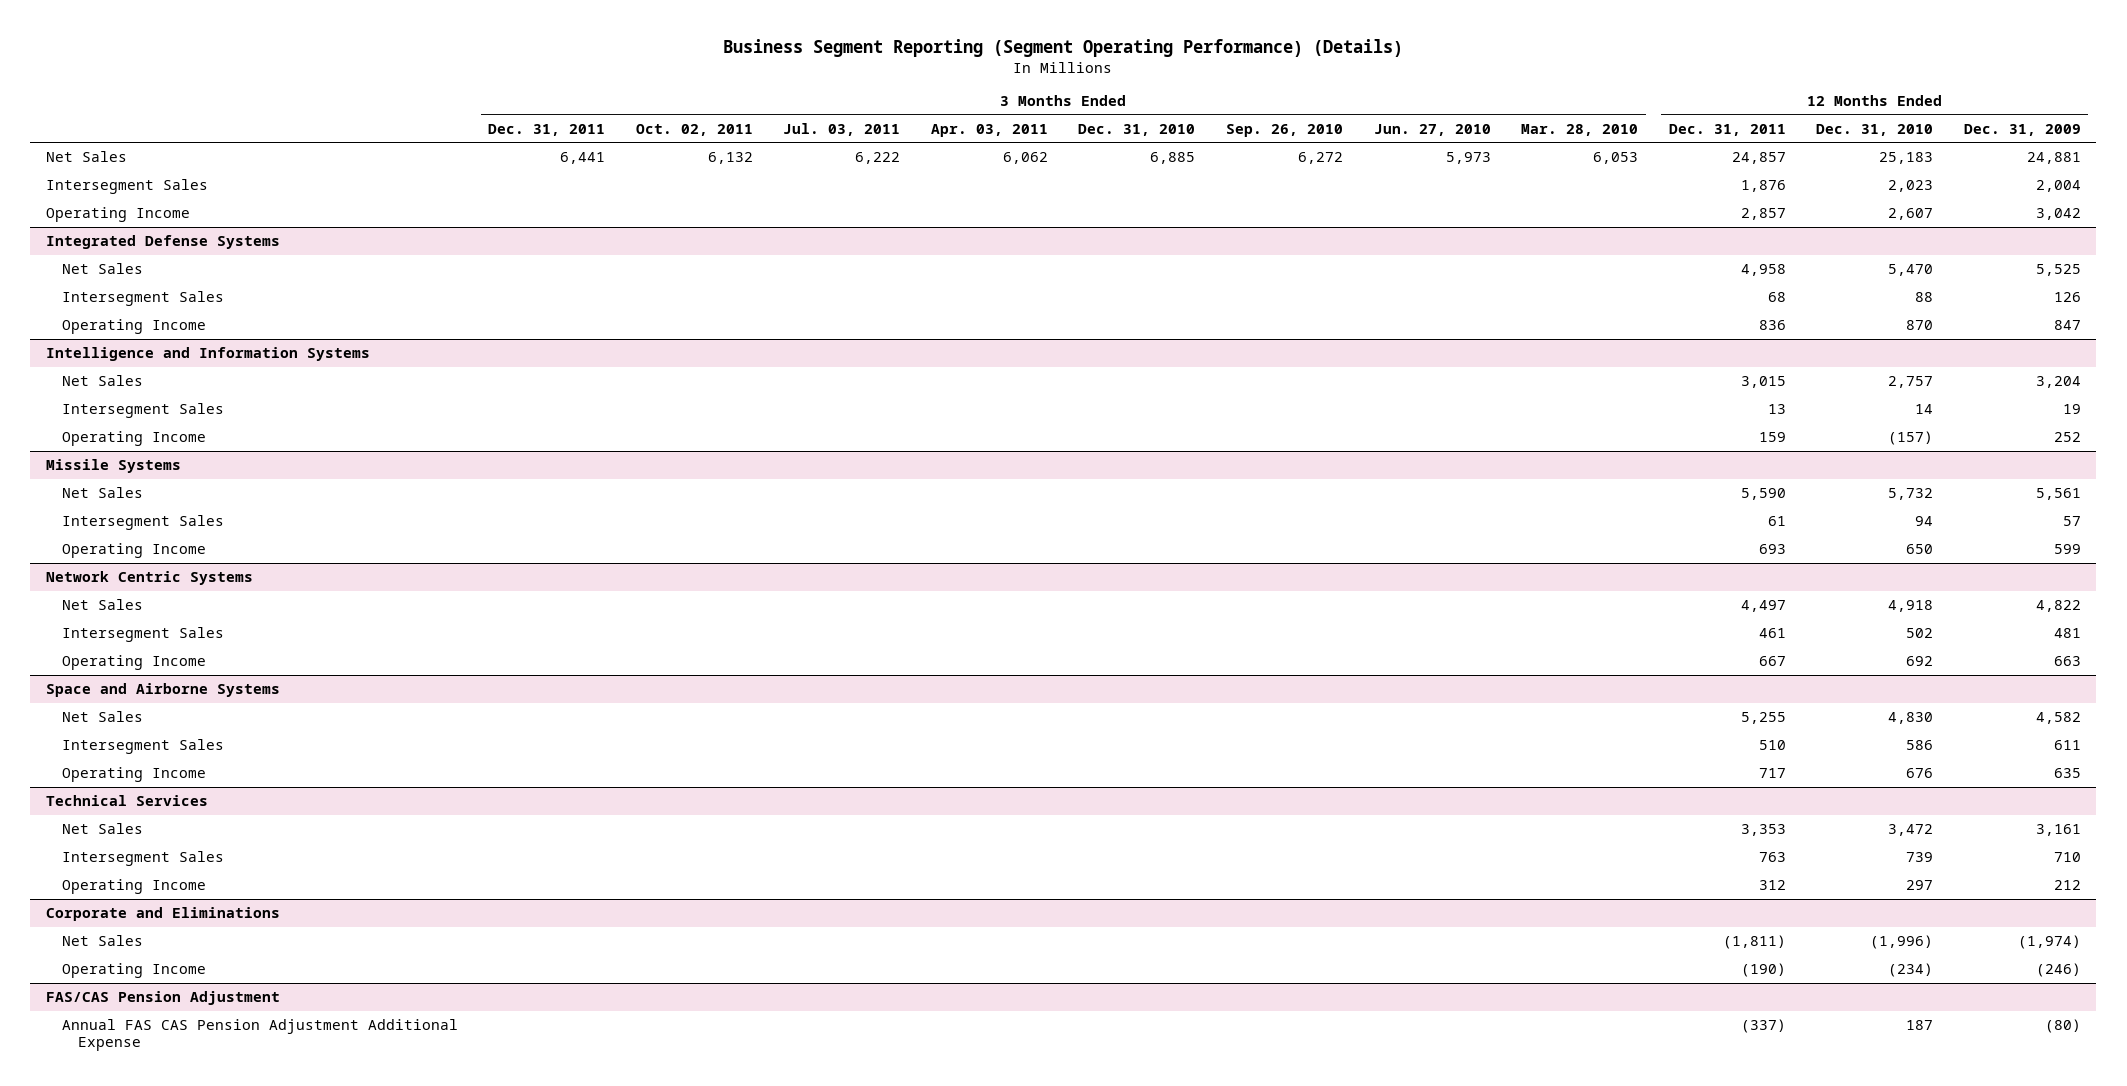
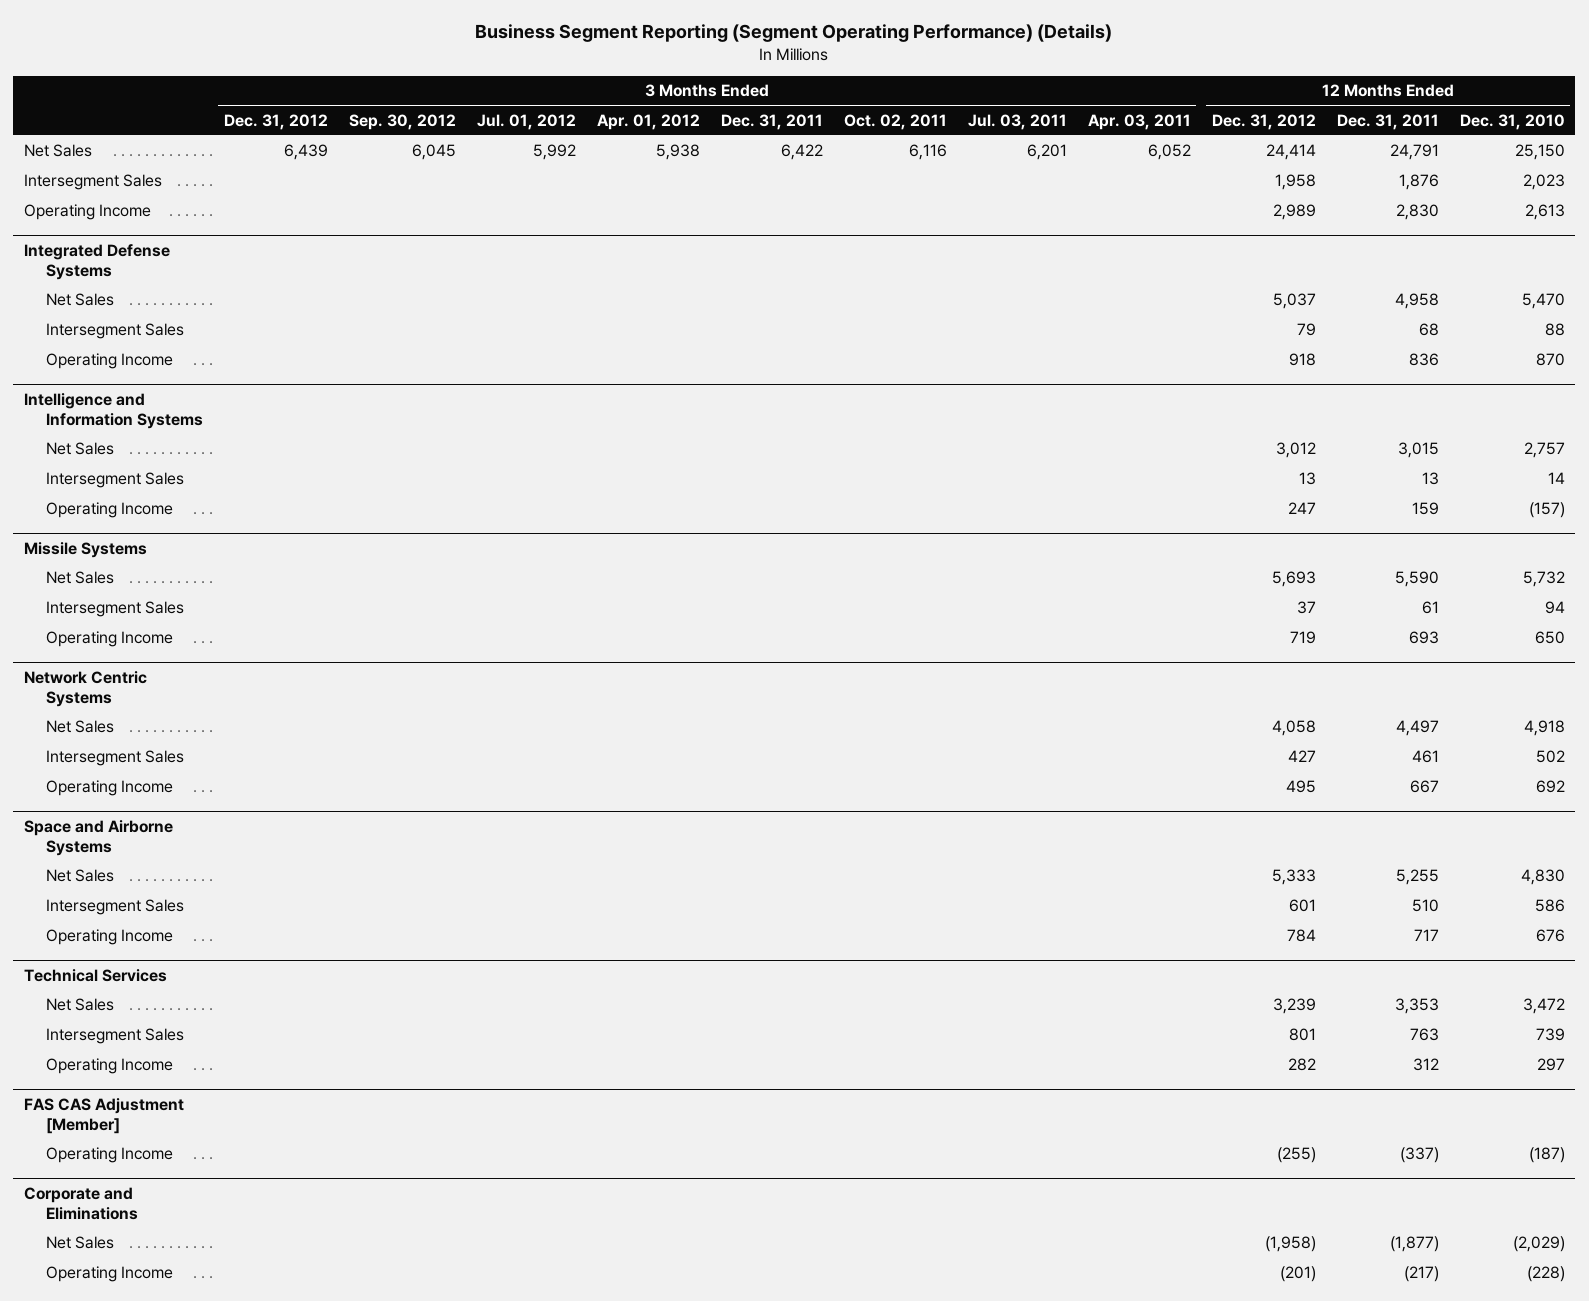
- | 3 Months Ended Dec. 31, 2011 | 3 Months Ended Oct. 02, 2011 | 3 Months Ended Jul. 03, 2011 | 3 Months Ended Apr. 03, 2011 | 3 Months Ended Dec. 31, 2010 | 3 Months Ended Sep. 26, 2010 | 3 Months Ended Jun. 27, 2010 | 3 Months Ended Mar. 28, 2010 | 12 Months Ended Dec. 31, 2011 | 12 Months Ended Dec. 31, 2010 | 12 Months Ended Dec. 31, 2009
+ | 3 Months Ended Dec. 31, 2012 | 3 Months Ended Sep. 30, 2012 | 3 Months Ended Jul. 01, 2012 | 3 Months Ended Apr. 01, 2012 | 3 Months Ended Dec. 31, 2011 | 3 Months Ended Oct. 02, 2011 | 3 Months Ended Jul. 03, 2011 | 3 Months Ended Apr. 03, 2011 | 12 Months Ended Dec. 31, 2012 | 12 Months Ended Dec. 31, 2011 | 12 Months Ended Dec. 31, 2010
- Net Sales | 6,441 | 6,132 | 6,222 | 6,062 | 6,885 | 6,272 | 5,973 | 6,053 | 24,857 | 25,183 | 24,881
+ Net Sales | 6,439 | 6,045 | 5,992 | 5,938 | 6,422 | 6,116 | 6,201 | 6,052 | 24,414 | 24,791 | 25,150
- Operating Income | | | | | | | | | 2,857 | 2,607 | 3,042
+ Operating Income | | | | | | | | | 2,989 | 2,830 | 2,613
+ FAS CAS Adjustment [Member]
+ Operating Income | | | | | | | | | (255) | (337) | (187)
@ Corporate and Eliminations
- Net Sales | | | | | | | | | (1,811) | (1,996) | (1,974)
- Operating Income | | | | | | | | | (190) | (234) | (246)
- FAS/CAS Pension Adjustment
- Annual FAS CAS Pension Adjustment Additional Expense | | | | | | | | | (337) | 187 | (80)
@ Corporate and Eliminations
+ Net Sales | | | | | | | | | (1,958) | (1,877) | (2,029)
+ Operating Income | | | | | | | | | (201) | (217) | (228)

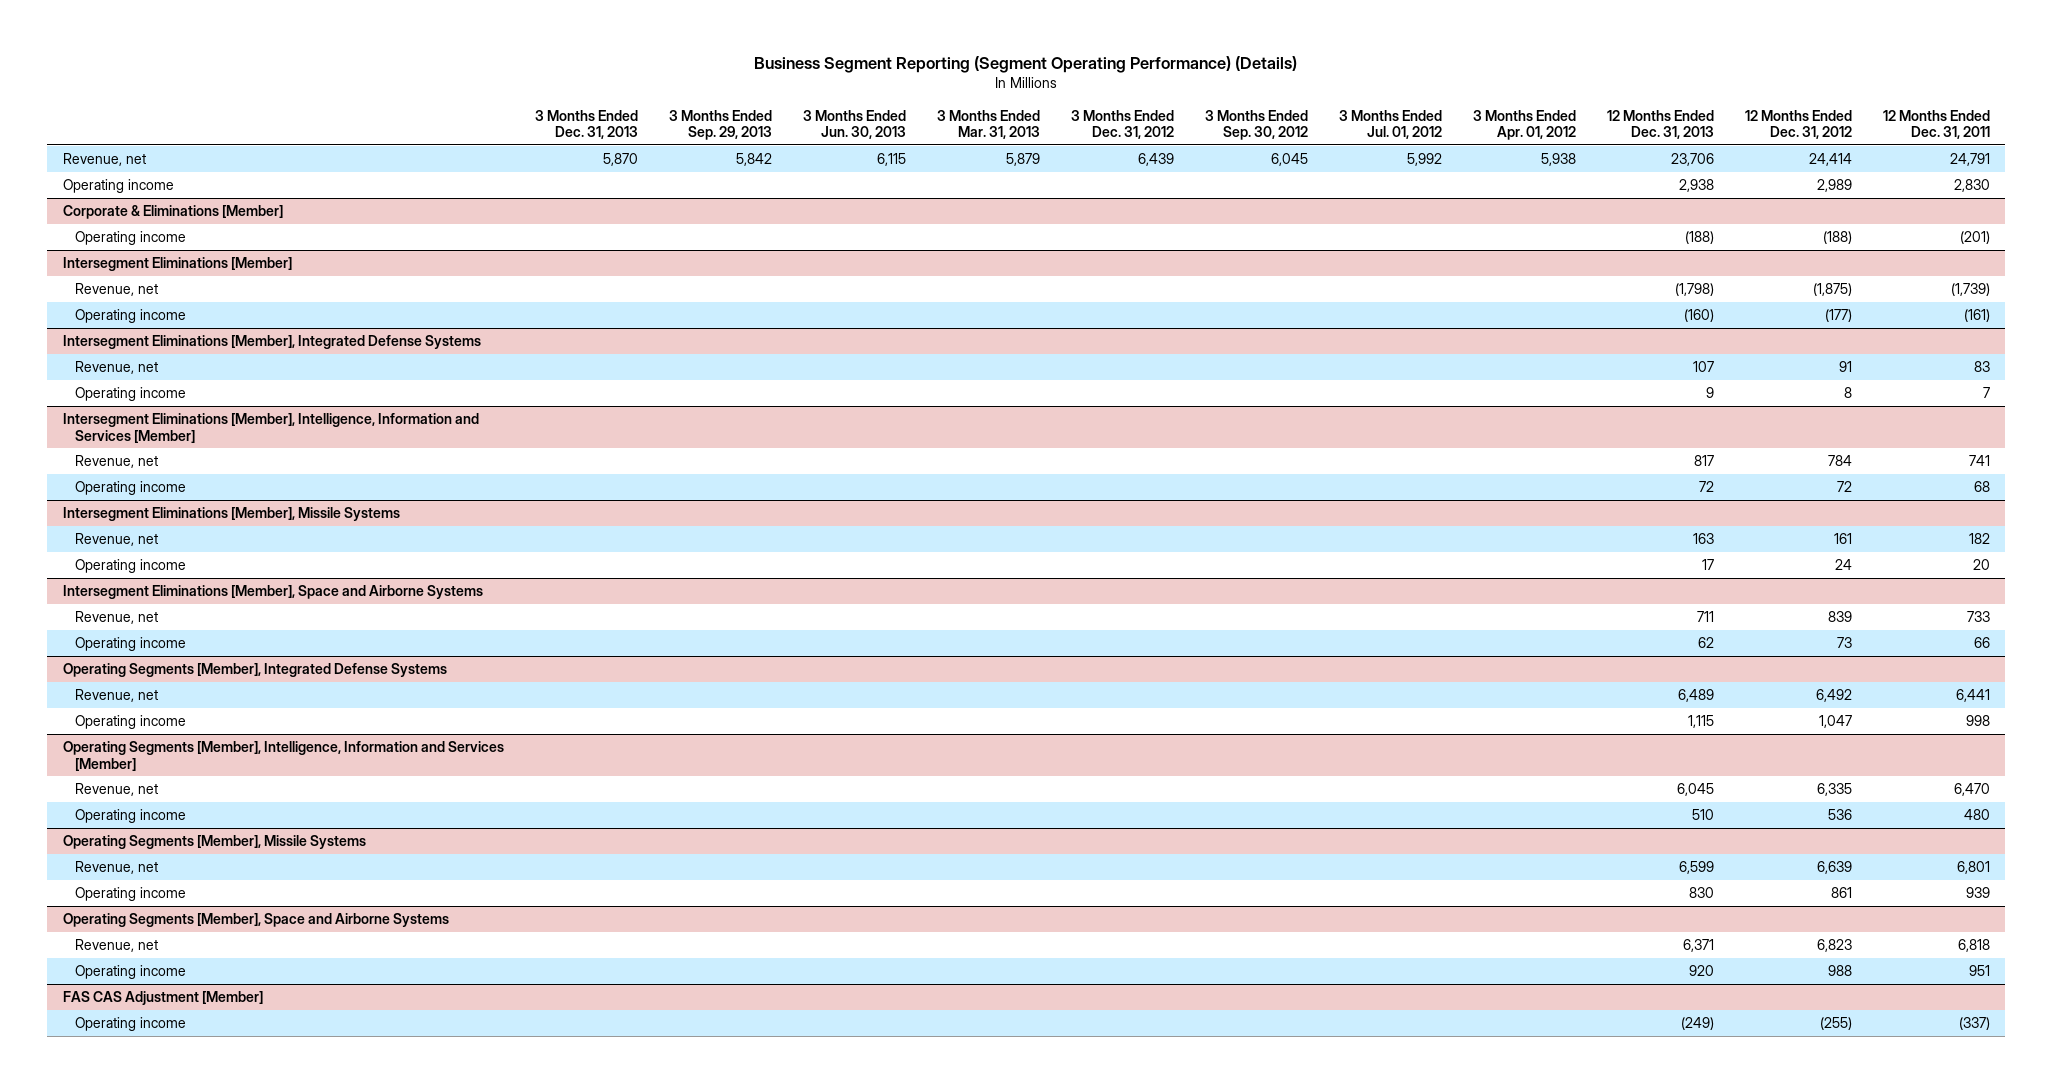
- | 3 Months Ended Dec. 31, 2012 | 3 Months Ended Sep. 30, 2012 | 3 Months Ended Jul. 01, 2012 | 3 Months Ended Apr. 01, 2012 | 3 Months Ended Dec. 31, 2011 | 3 Months Ended Oct. 02, 2011 | 3 Months Ended Jul. 03, 2011 | 3 Months Ended Apr. 03, 2011 | 12 Months Ended Dec. 31, 2012 | 12 Months Ended Dec. 31, 2011 | 12 Months Ended Dec. 31, 2010
+ | 3 Months Ended Dec. 31, 2013 | 3 Months Ended Sep. 29, 2013 | 3 Months Ended Jun. 30, 2013 | 3 Months Ended Mar. 31, 2013 | 3 Months Ended Dec. 31, 2012 | 3 Months Ended Sep. 30, 2012 | 3 Months Ended Jul. 01, 2012 | 3 Months Ended Apr. 01, 2012 | 12 Months Ended Dec. 31, 2013 | 12 Months Ended Dec. 31, 2012 | 12 Months Ended Dec. 31, 2011
- Net Sales | 6,439 | 6,045 | 5,992 | 5,938 | 6,422 | 6,116 | 6,201 | 6,052 | 24,414 | 24,791 | 25,150
- Intersegment Sales | | | | | | | | | 1,958 | 1,876 | 2,023
- Operating Income | | | | | | | | | 2,989 | 2,830 | 2,613
- Integrated Defense Systems
- Net Sales | | | | | | | | | 5,037 | 4,958 | 5,470
- Intersegment Sales | | | | | | | | | 79 | 68 | 88
- Operating Income | | | | | | | | | 918 | 836 | 870
- Intelligence and Information Systems
- Net Sales | | | | | | | | | 3,012 | 3,015 | 2,757
- Intersegment Sales | | | | | | | | | 13 | 13 | 14
- Operating Income | | | | | | | | | 247 | 159 | (157)
- Missile Systems
- Net Sales | | | | | | | | | 5,693 | 5,590 | 5,732
- Intersegment Sales | | | | | | | | | 37 | 61 | 94
- Operating Income | | | | | | | | | 719 | 693 | 650
- Network Centric Systems
- Net Sales | | | | | | | | | 4,058 | 4,497 | 4,918
- Intersegment Sales | | | | | | | | | 427 | 461 | 502
- Operating Income | | | | | | | | | 495 | 667 | 692
- Space and Airborne Systems
- Net Sales | | | | | | | | | 5,333 | 5,255 | 4,830
- Intersegment Sales | | | | | | | | | 601 | 510 | 586
- Operating Income | | | | | | | | | 784 | 717 | 676
- Technical Services
- Net Sales | | | | | | | | | 3,239 | 3,353 | 3,472
- Intersegment Sales | | | | | | | | | 801 | 763 | 739
- Operating Income | | | | | | | | | 282 | 312 | 297
+ Revenue, net | 5,870 | 5,842 | 6,115 | 5,879 | 6,439 | 6,045 | 5,992 | 5,938 | 23,706 | 24,414 | 24,791
+ Operating income | | | | | | | | | 2,938 | 2,989 | 2,830
+ Corporate & Eliminations [Member]
+ Operating income | | | | | | | | | (188) | (188) | (201)
+ Intersegment Eliminations [Member]
+ Revenue, net | | | | | | | | | (1,798) | (1,875) | (1,739)
+ Operating income | | | | | | | | | (160) | (177) | (161)
+ Intersegment Eliminations [Member], Integrated Defense Systems
+ Revenue, net | | | | | | | | | 107 | 91 | 83
+ Operating income | | | | | | | | | 9 | 8 | 7
+ Intersegment Eliminations [Member], Intelligence, Information and Services [Member]
+ Revenue, net | | | | | | | | | 817 | 784 | 741
+ Operating income | | | | | | | | | 72 | 72 | 68
+ Intersegment Eliminations [Member], Missile Systems
+ Revenue, net | | | | | | | | | 163 | 161 | 182
+ Operating income | | | | | | | | | 17 | 24 | 20
+ Intersegment Eliminations [Member], Space and Airborne Systems
+ Revenue, net | | | | | | | | | 711 | 839 | 733
+ Operating income | | | | | | | | | 62 | 73 | 66
+ Operating Segments [Member], Integrated Defense Systems
+ Revenue, net | | | | | | | | | 6,489 | 6,492 | 6,441
+ Operating income | | | | | | | | | 1,115 | 1,047 | 998
+ Operating Segments [Member], Intelligence, Information and Services [Member]
+ Revenue, net | | | | | | | | | 6,045 | 6,335 | 6,470
+ Operating income | | | | | | | | | 510 | 536 | 480
+ Operating Segments [Member], Missile Systems
+ Revenue, net | | | | | | | | | 6,599 | 6,639 | 6,801
+ Operating income | | | | | | | | | 830 | 861 | 939
+ Operating Segments [Member], Space and Airborne Systems
+ Revenue, net | | | | | | | | | 6,371 | 6,823 | 6,818
+ Operating income | | | | | | | | | 920 | 988 | 951
@ FAS CAS Adjustment [Member]
- Operating Income | | | | | | | | | (255) | (337) | (187)
- Corporate and Eliminations
- Net Sales | | | | | | | | | (1,958) | (1,877) | (2,029)
- Operating Income | | | | | | | | | (201) | (217) | (228)
@ FAS CAS Adjustment [Member]
+ Operating income | | | | | | | | | (249) | (255) | (337)

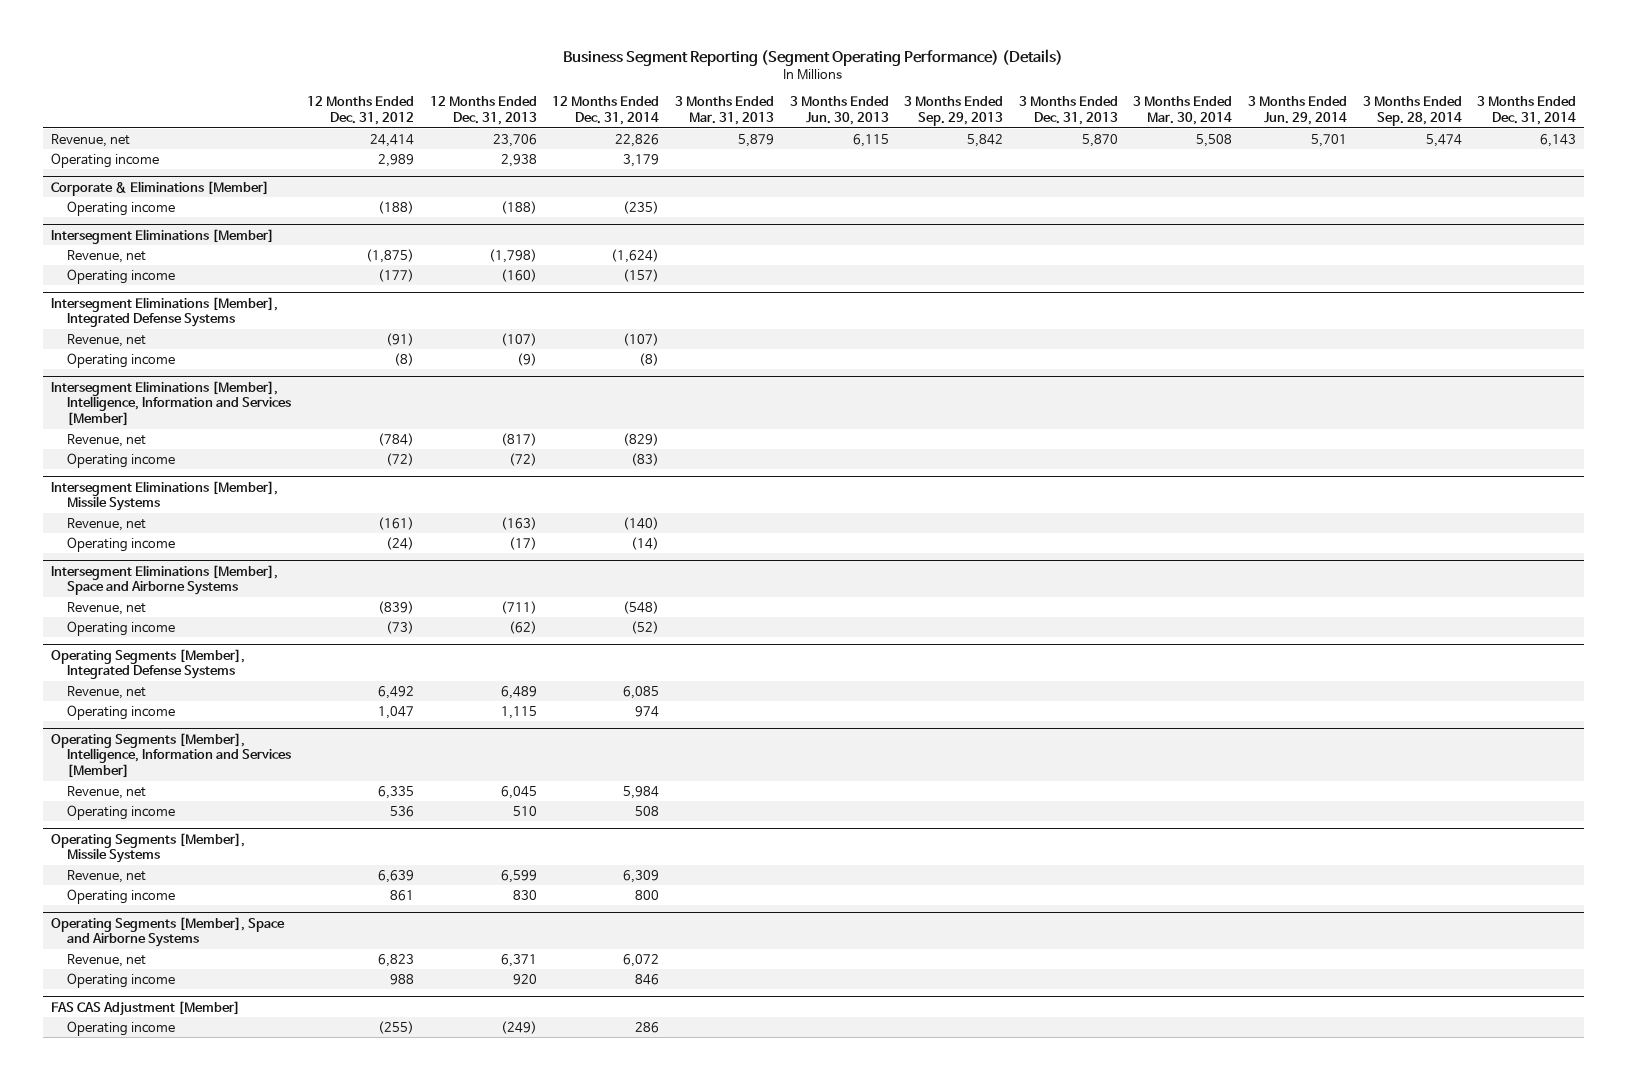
- | 3 Months Ended Dec. 31, 2013 | 3 Months Ended Sep. 29, 2013 | 3 Months Ended Jun. 30, 2013 | 3 Months Ended Mar. 31, 2013 | 3 Months Ended Dec. 31, 2012 | 3 Months Ended Sep. 30, 2012 | 3 Months Ended Jul. 01, 2012 | 3 Months Ended Apr. 01, 2012 | 12 Months Ended Dec. 31, 2013 | 12 Months Ended Dec. 31, 2012 | 12 Months Ended Dec. 31, 2011
+ | 12 Months Ended Dec. 31, 2012 | 12 Months Ended Dec. 31, 2013 | 12 Months Ended Dec. 31, 2014 | 3 Months Ended Mar. 31, 2013 | 3 Months Ended Jun. 30, 2013 | 3 Months Ended Sep. 29, 2013 | 3 Months Ended Dec. 31, 2013 | 3 Months Ended Mar. 30, 2014 | 3 Months Ended Jun. 29, 2014 | 3 Months Ended Sep. 28, 2014 | 3 Months Ended Dec. 31, 2014
@ Intersegment Eliminations [Member], Integrated Defense Systems
- Revenue, net | | | | | | | | | 107 | 91 | 83
- Operating income | | | | | | | | | 9 | 8 | 7
+ Revenue, net | (91) | (107) | (107) | | | | | | | |
+ Operating income | (8) | (9) | (8) | | | | | | | |
@ Intersegment Eliminations [Member], Intelligence, Information and Services [Member]
- Revenue, net | | | | | | | | | 817 | 784 | 741
- Operating income | | | | | | | | | 72 | 72 | 68
+ Revenue, net | (784) | (817) | (829) | | | | | | | |
+ Operating income | (72) | (72) | (83) | | | | | | | |
@ Intersegment Eliminations [Member], Missile Systems
- Revenue, net | | | | | | | | | 163 | 161 | 182
- Operating income | | | | | | | | | 17 | 24 | 20
+ Revenue, net | (161) | (163) | (140) | | | | | | | |
+ Operating income | (24) | (17) | (14) | | | | | | | |
@ Intersegment Eliminations [Member], Space and Airborne Systems
- Revenue, net | | | | | | | | | 711 | 839 | 733
- Operating income | | | | | | | | | 62 | 73 | 66
+ Revenue, net | (839) | (711) | (548) | | | | | | | |
+ Operating income | (73) | (62) | (52) | | | | | | | |

